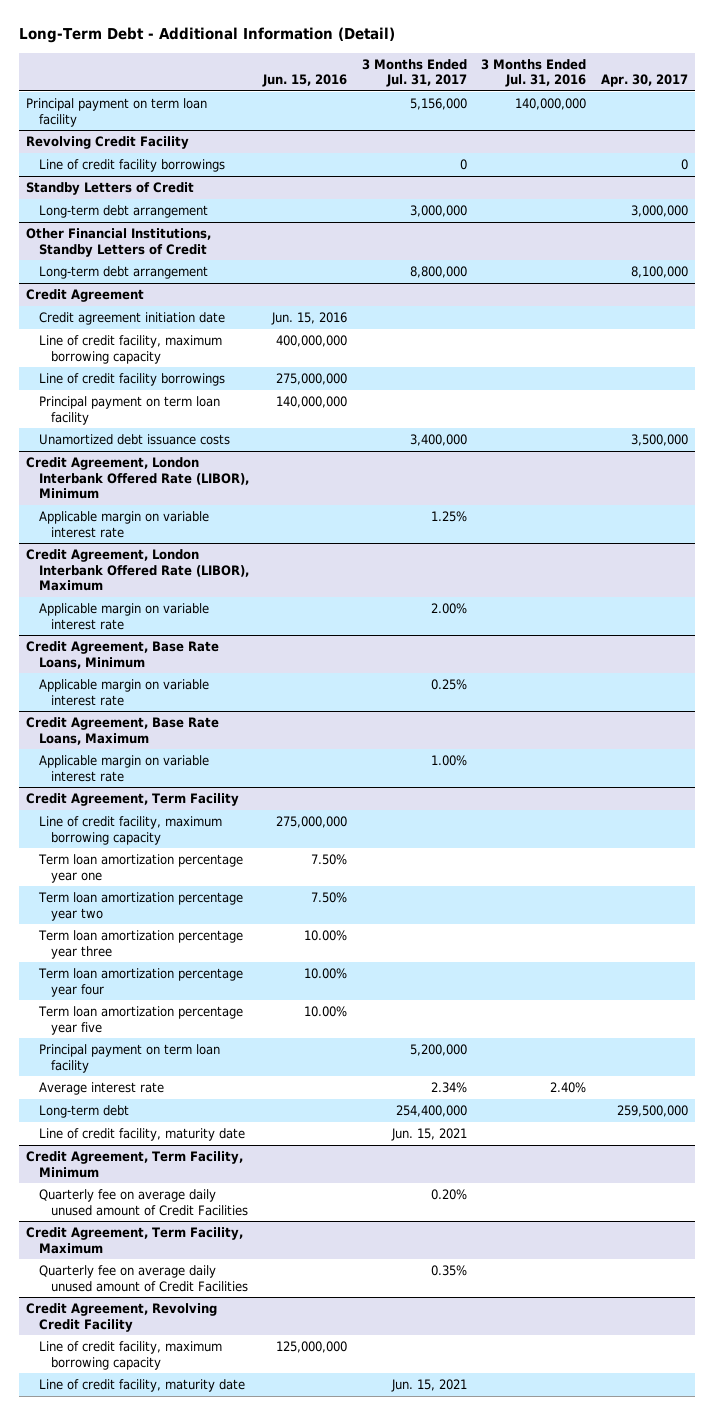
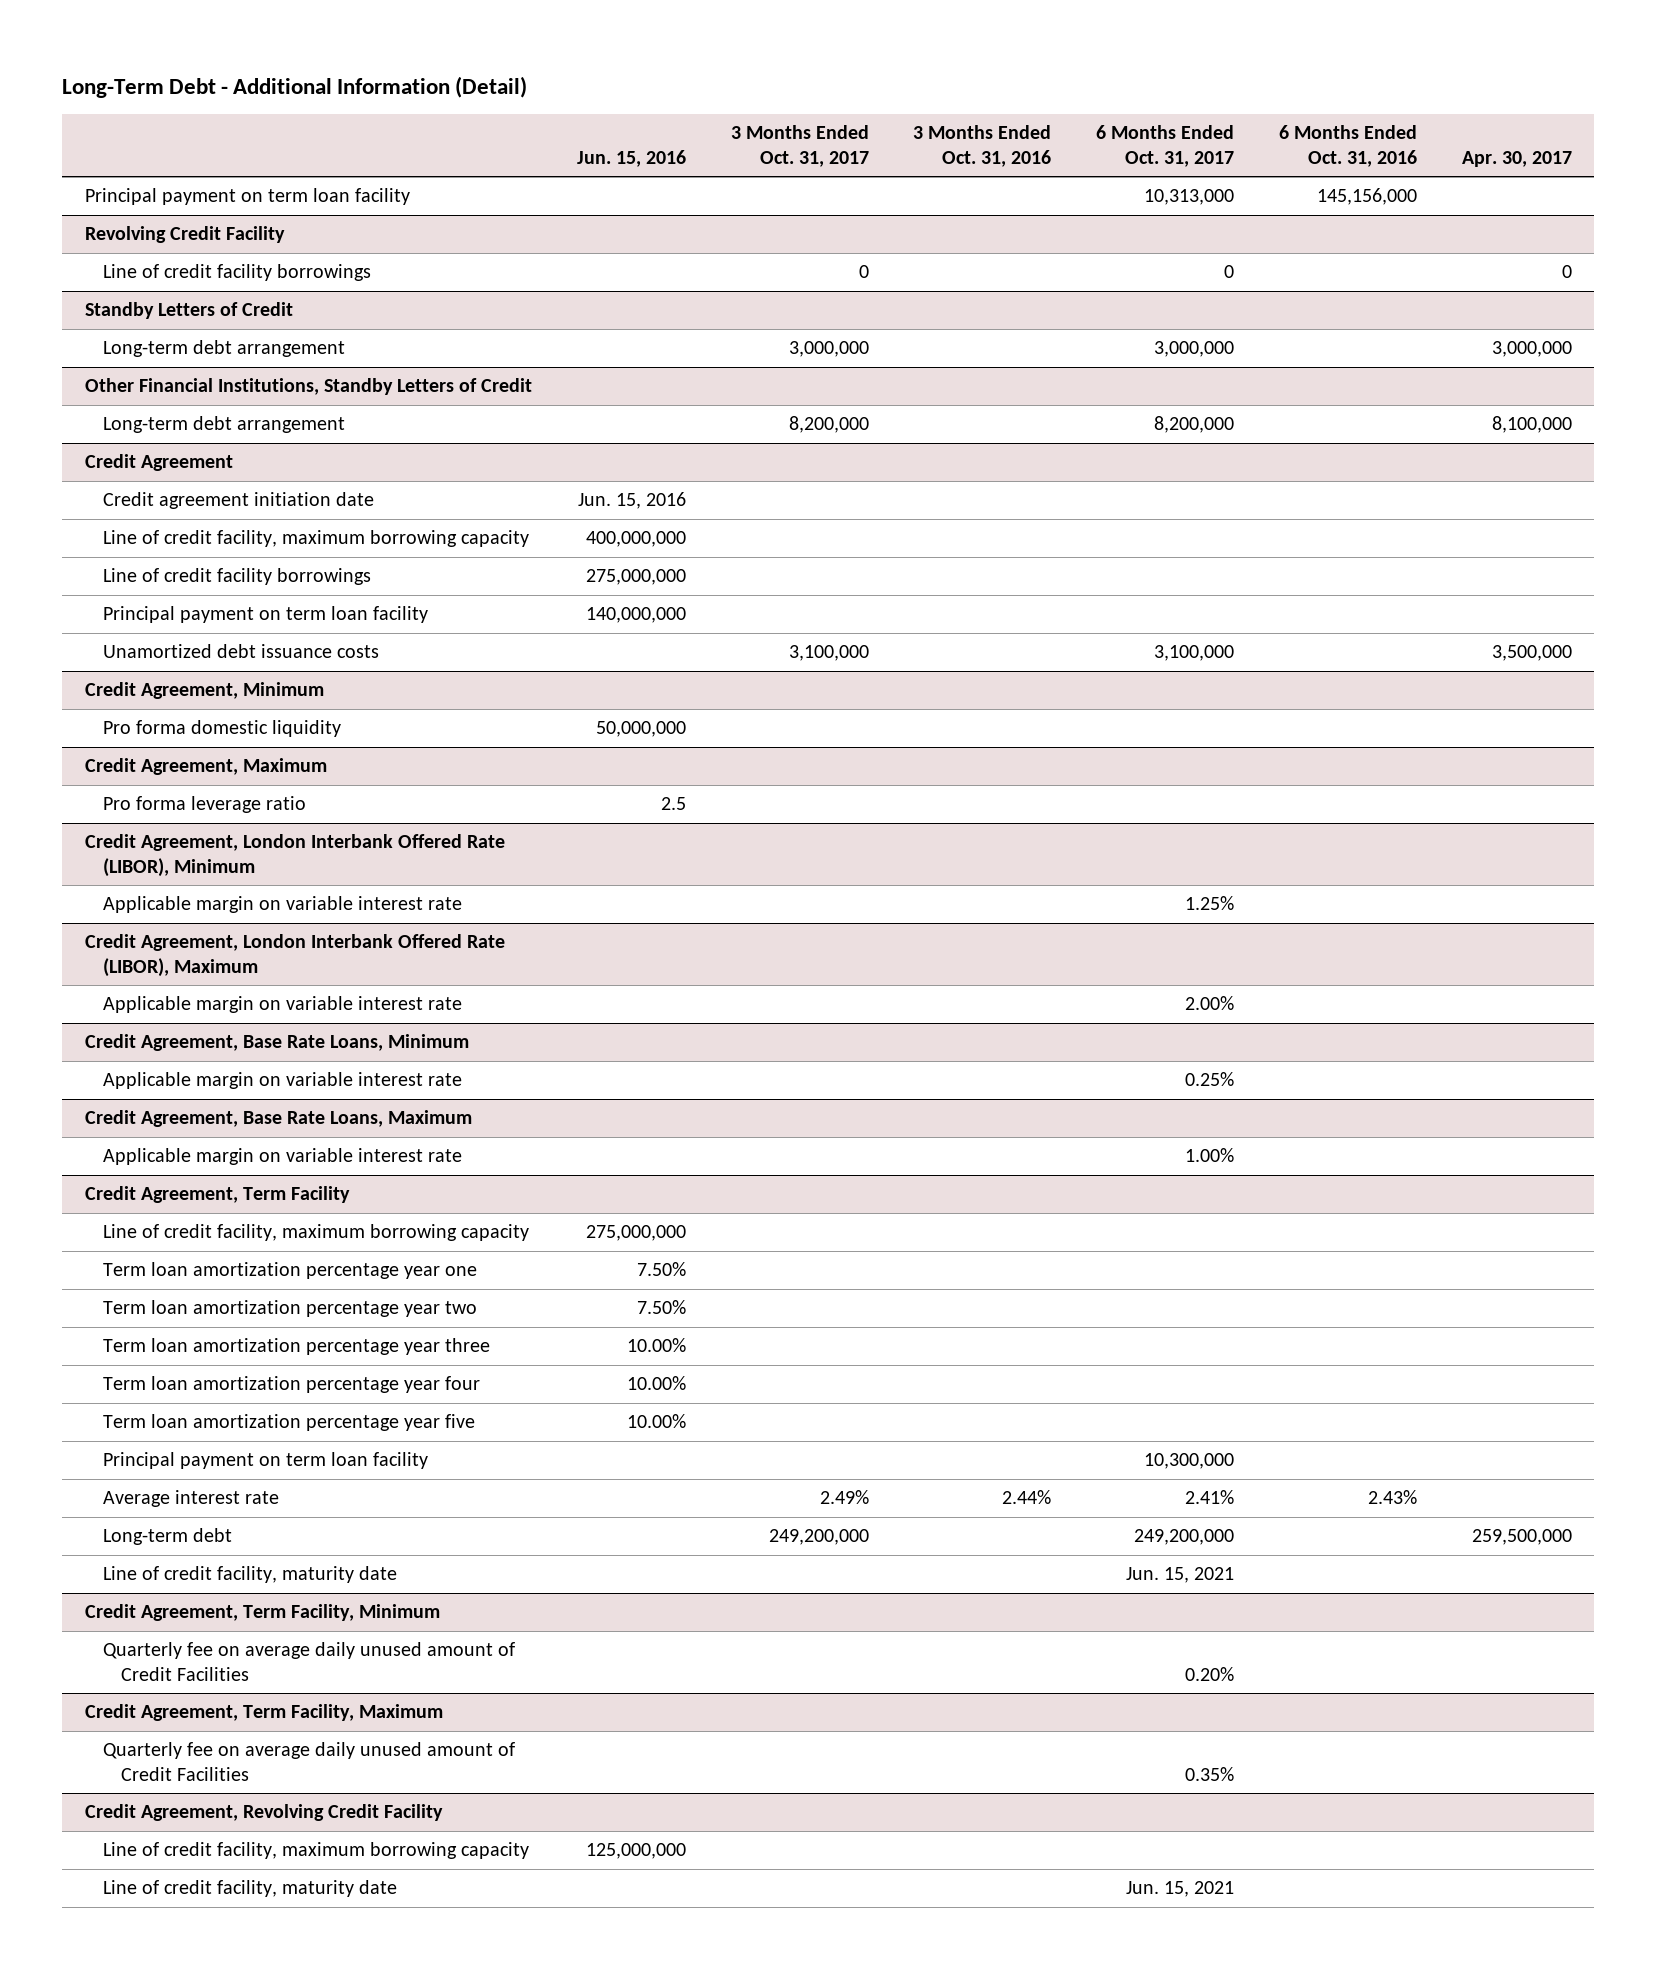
- | Jun. 15, 2016 | 3 Months Ended Jul. 31, 2017 | 3 Months Ended Jul. 31, 2016 | Apr. 30, 2017
+ | Jun. 15, 2016 | 3 Months Ended Oct. 31, 2017 | 3 Months Ended Oct. 31, 2016 | 6 Months Ended Oct. 31, 2017 | 6 Months Ended Oct. 31, 2016 | Apr. 30, 2017
+ Credit Agreement, Minimum
+ Pro forma domestic liquidity | 50,000,000 | | | | |
+ Credit Agreement, Maximum
+ Pro forma leverage ratio | 2.5 | | | | |

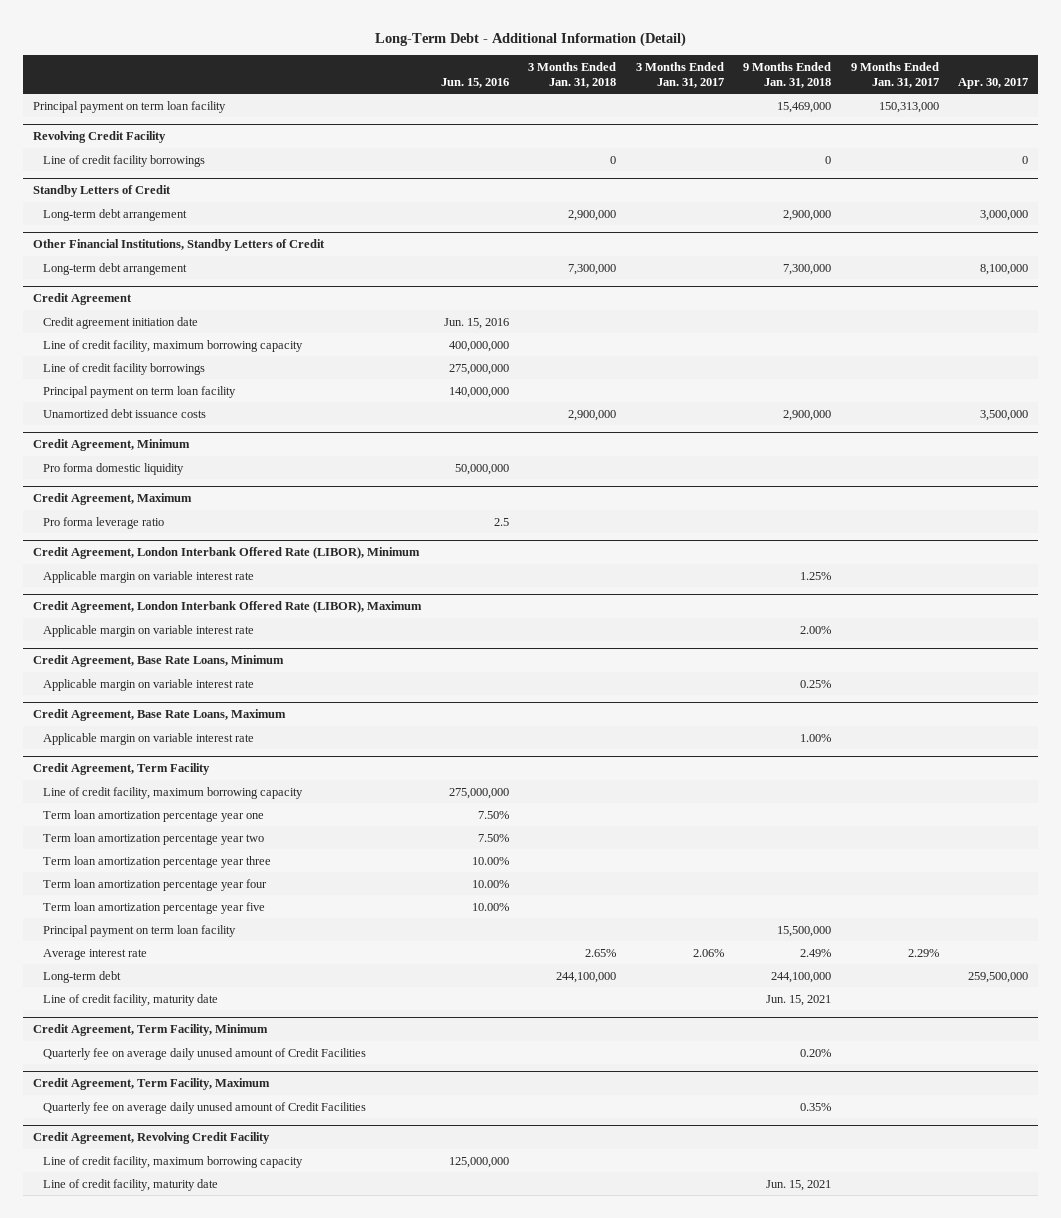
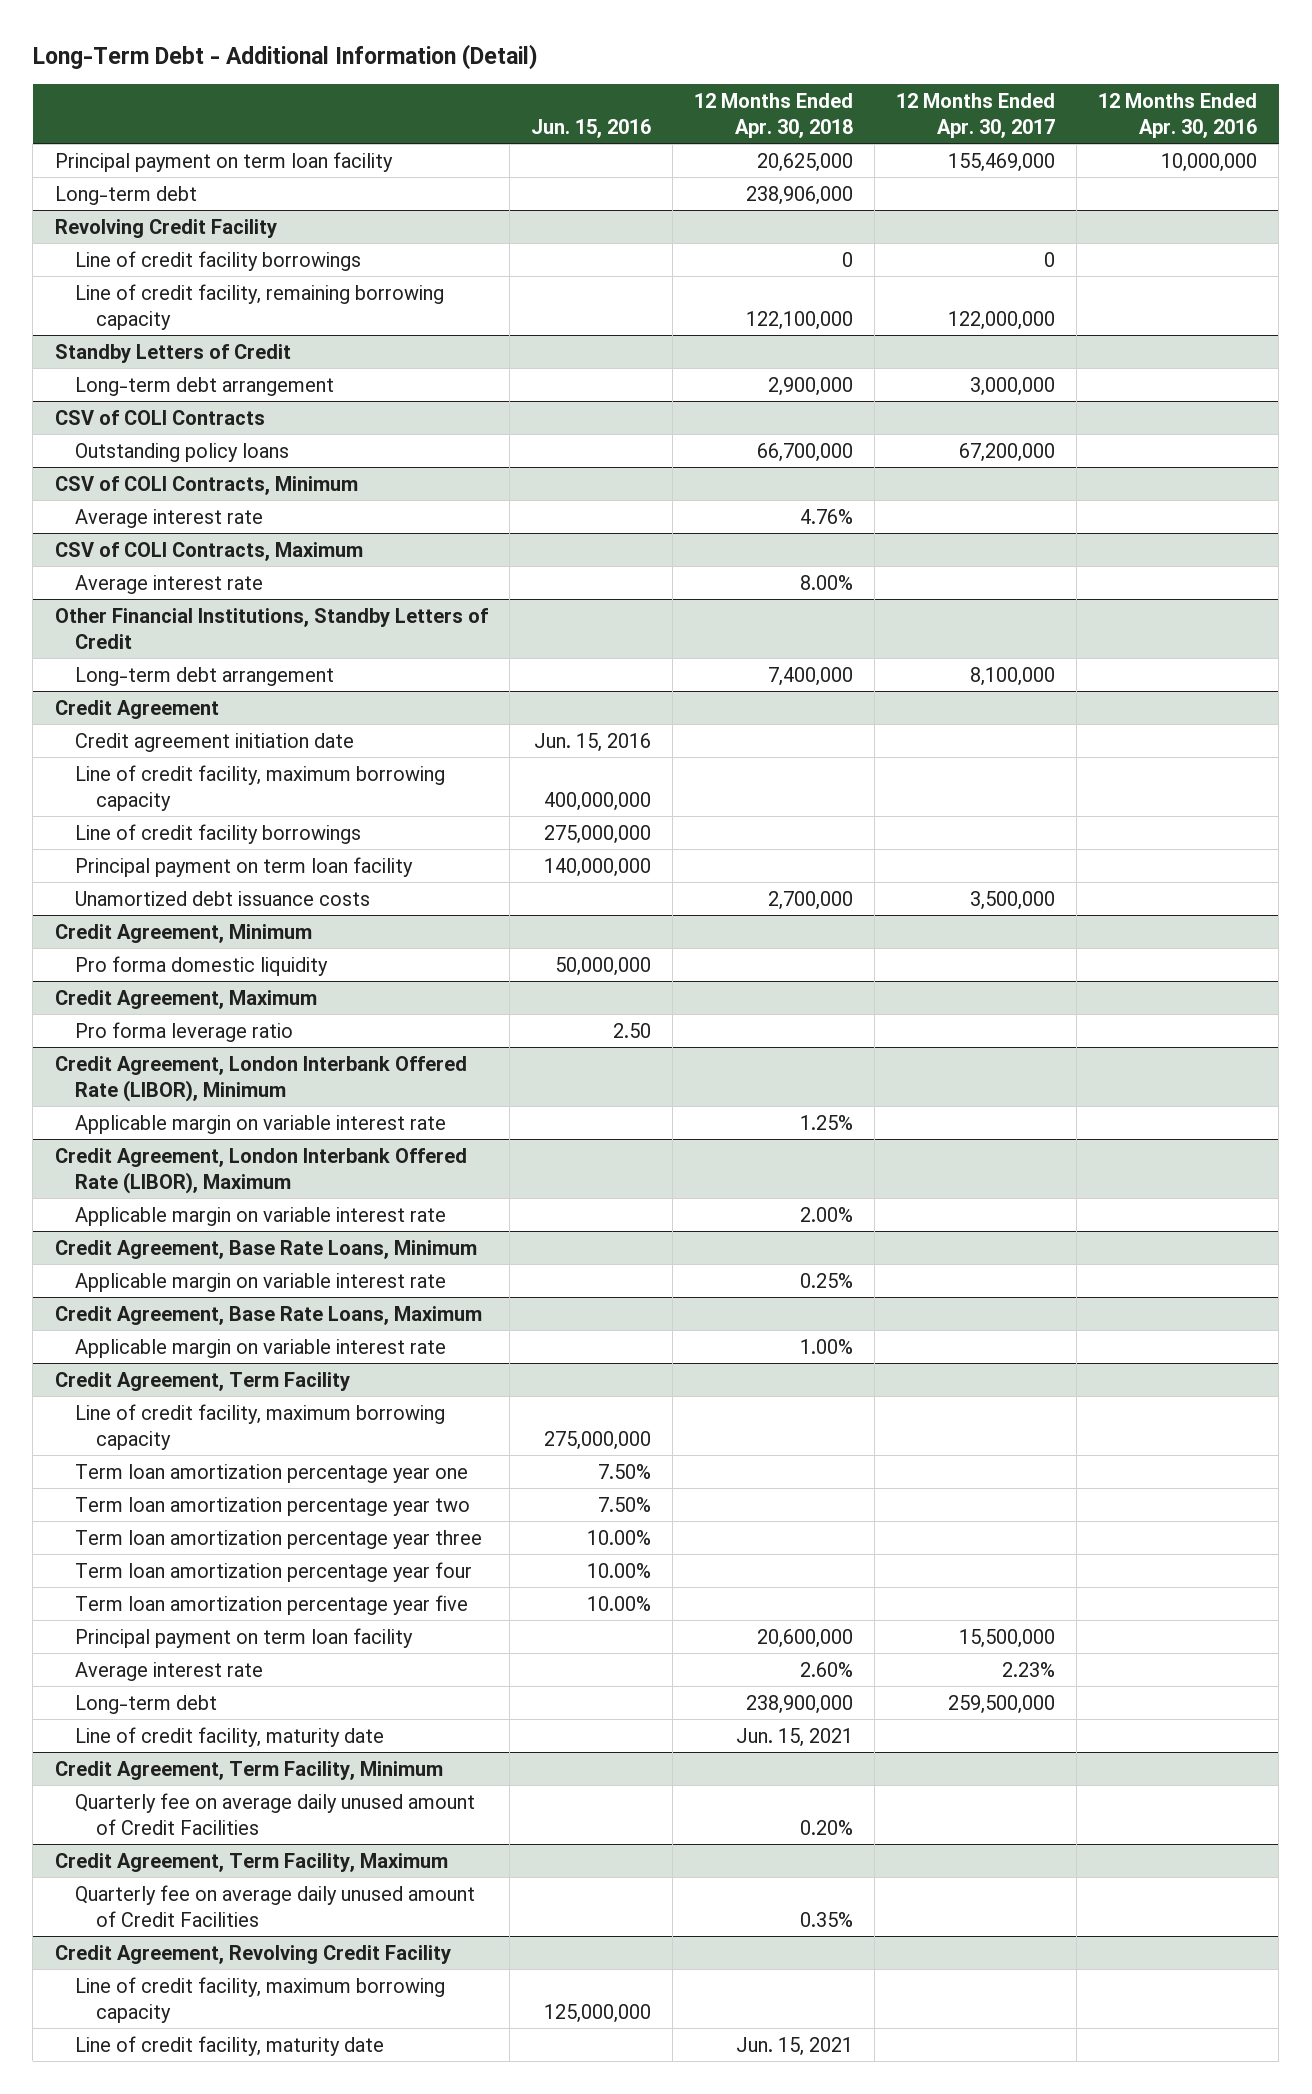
- | Jun. 15, 2016 | 3 Months Ended Jan. 31, 2018 | 3 Months Ended Jan. 31, 2017 | 9 Months Ended Jan. 31, 2018 | 9 Months Ended Jan. 31, 2017 | Apr. 30, 2017
+ | Jun. 15, 2016 | 12 Months Ended Apr. 30, 2018 | 12 Months Ended Apr. 30, 2017 | 12 Months Ended Apr. 30, 2016
+ Long-term debt | | 238,906,000 | |
@ Revolving Credit Facility
+ Line of credit facility, remaining borrowing capacity | | 122,100,000 | 122,000,000 |
+ CSV of COLI Contracts
+ Outstanding policy loans | | 66,700,000 | 67,200,000 |
+ CSV of COLI Contracts, Minimum
+ Average interest rate | | 4.76% | |
+ CSV of COLI Contracts, Maximum
+ Average interest rate | | 8.00% | |
@ Credit Agreement, Maximum
- Pro forma leverage ratio | 2.5 | | | | |
+ Pro forma leverage ratio | 2.50 | | |

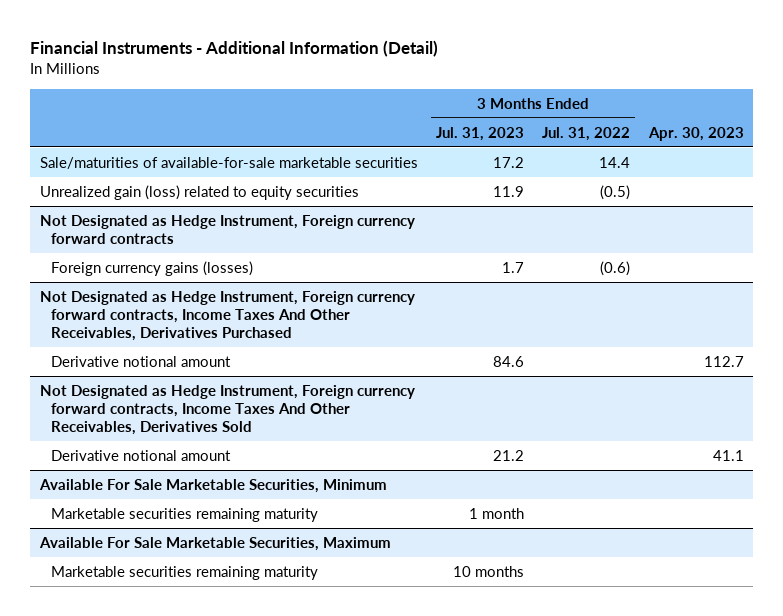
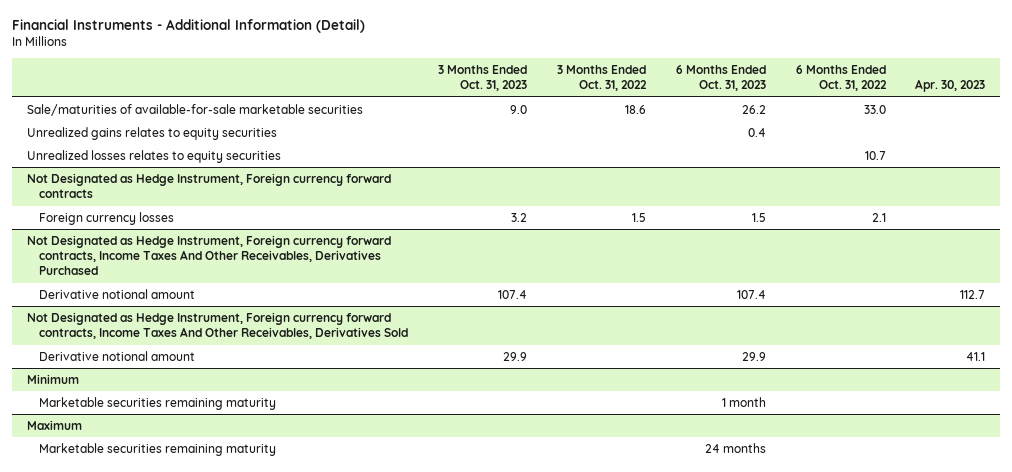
- | 3 Months Ended Jul. 31, 2023 | 3 Months Ended Jul. 31, 2022 | Apr. 30, 2023
+ | 3 Months Ended Oct. 31, 2023 | 3 Months Ended Oct. 31, 2022 | 6 Months Ended Oct. 31, 2023 | 6 Months Ended Oct. 31, 2022 | Apr. 30, 2023
- Unrealized gain (loss) related to equity securities | 11.9 | (0.5) |
+ Unrealized gains relates to equity securities | | | 0.4 | |
+ Unrealized losses relates to equity securities | | | | 10.7 |
@ Not Designated as Hedge Instrument, Foreign currency forward contracts
- Foreign currency gains (losses) | 1.7 | (0.6) |
+ Foreign currency losses | 3.2 | 1.5 | 1.5 | 2.1 |
- Available For Sale Marketable Securities, Minimum
+ Minimum
- Available For Sale Marketable Securities, Maximum
+ Maximum

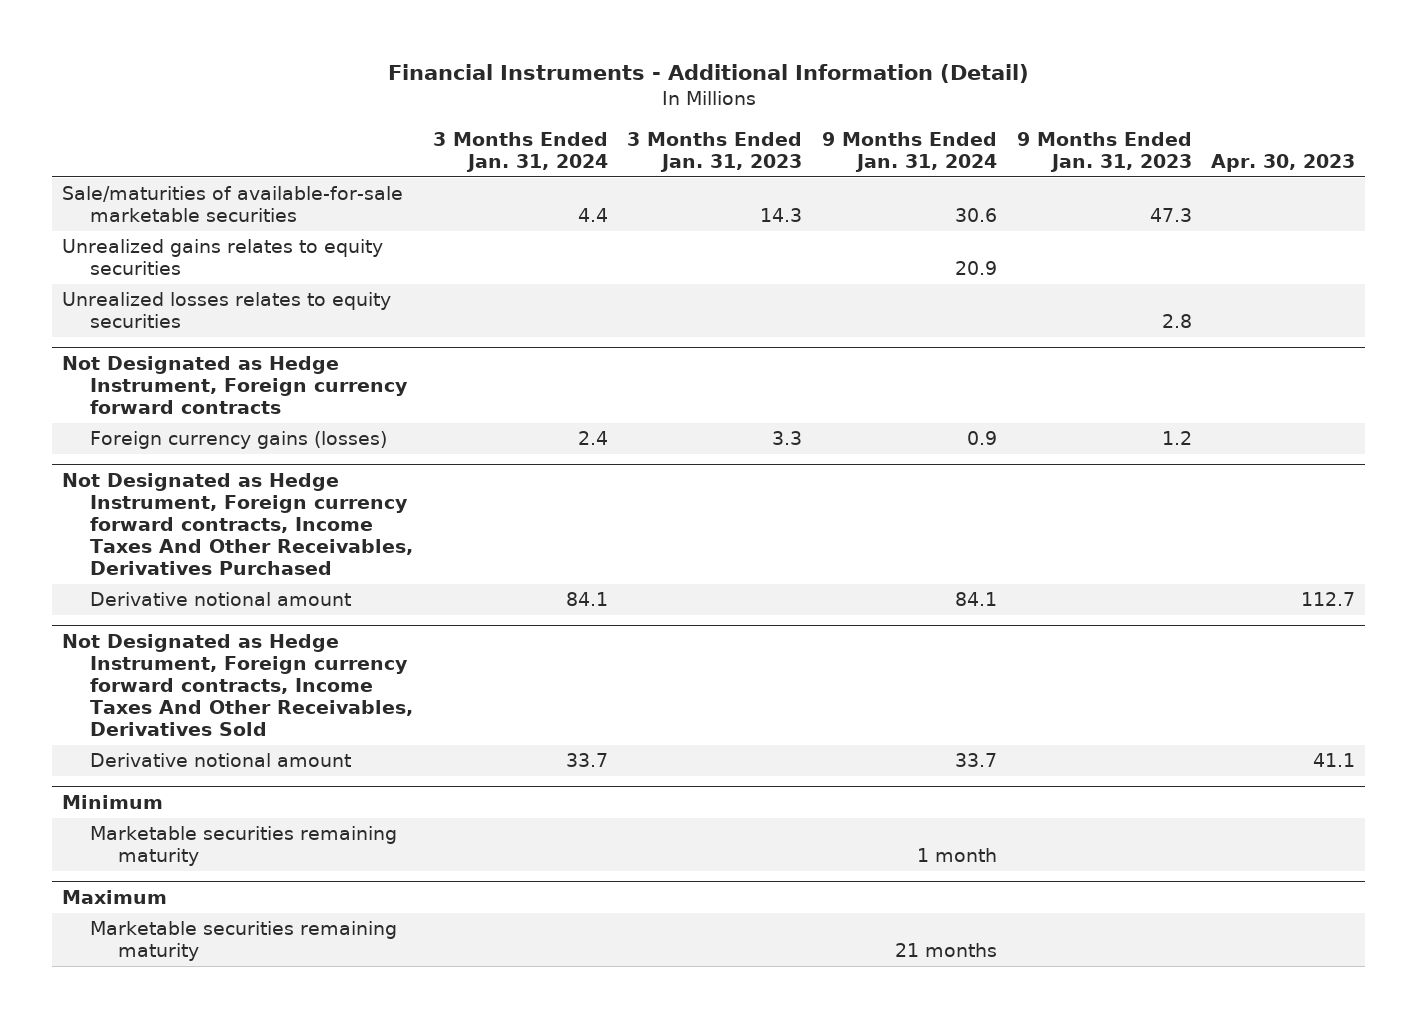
- | 3 Months Ended Oct. 31, 2023 | 3 Months Ended Oct. 31, 2022 | 6 Months Ended Oct. 31, 2023 | 6 Months Ended Oct. 31, 2022 | Apr. 30, 2023
+ | 3 Months Ended Jan. 31, 2024 | 3 Months Ended Jan. 31, 2023 | 9 Months Ended Jan. 31, 2024 | 9 Months Ended Jan. 31, 2023 | Apr. 30, 2023
@ Not Designated as Hedge Instrument, Foreign currency forward contracts
- Foreign currency losses | 3.2 | 1.5 | 1.5 | 2.1 |
+ Foreign currency gains (losses) | 2.4 | 3.3 | 0.9 | 1.2 |

